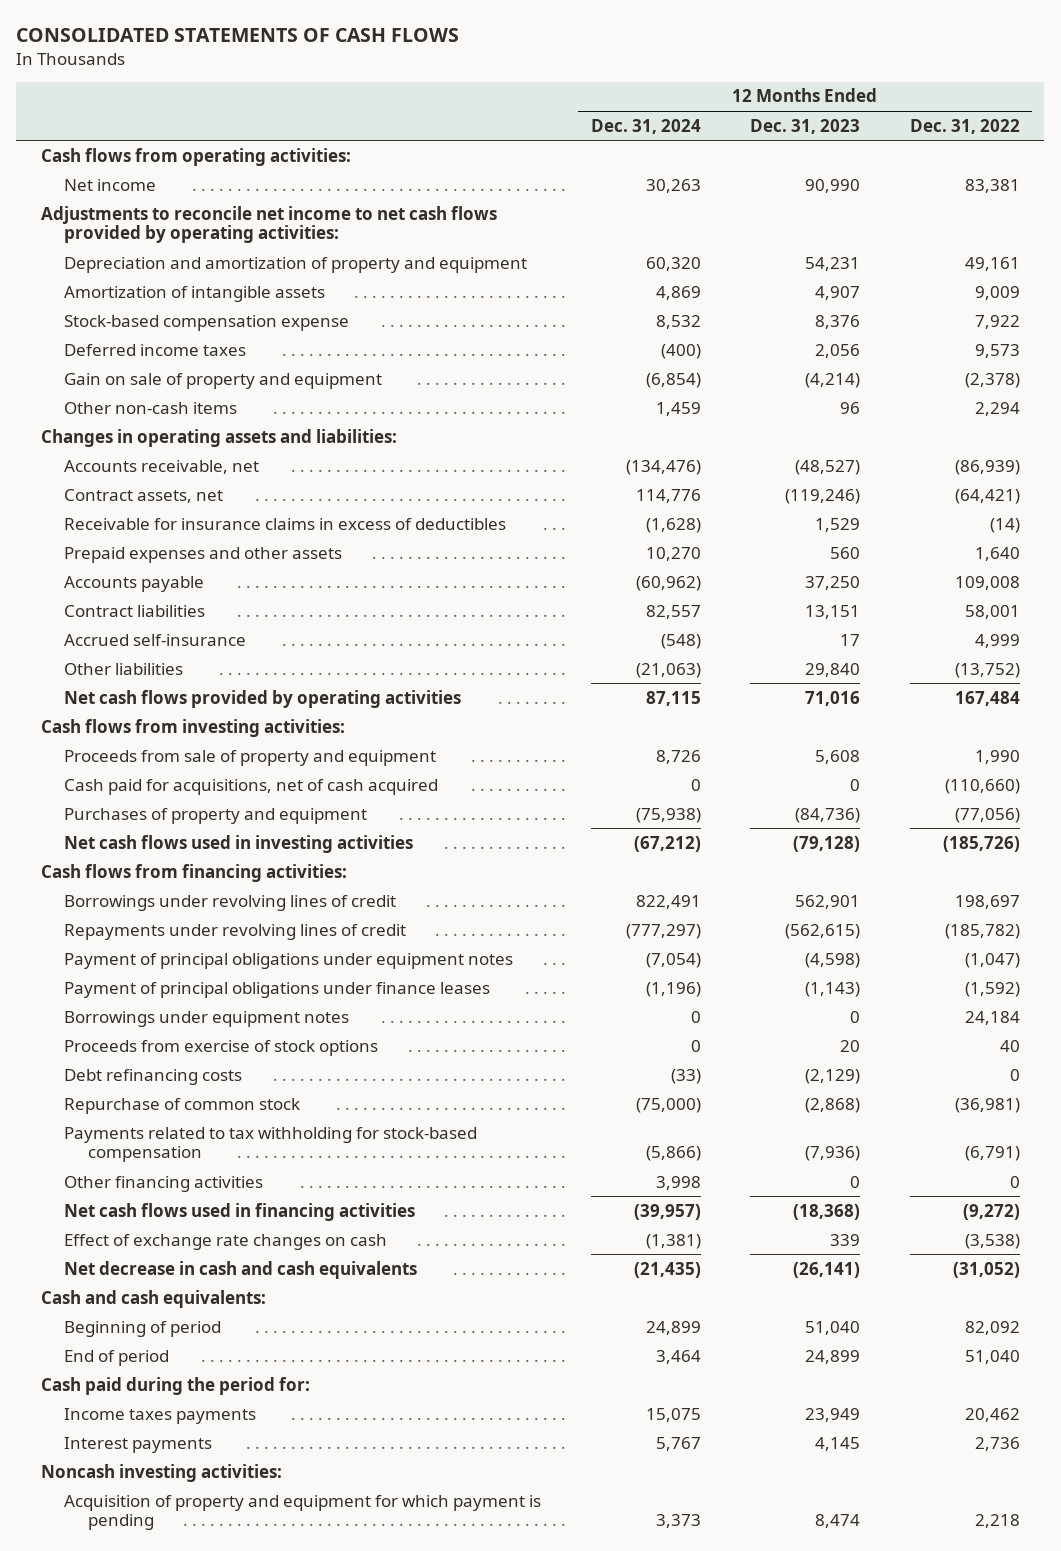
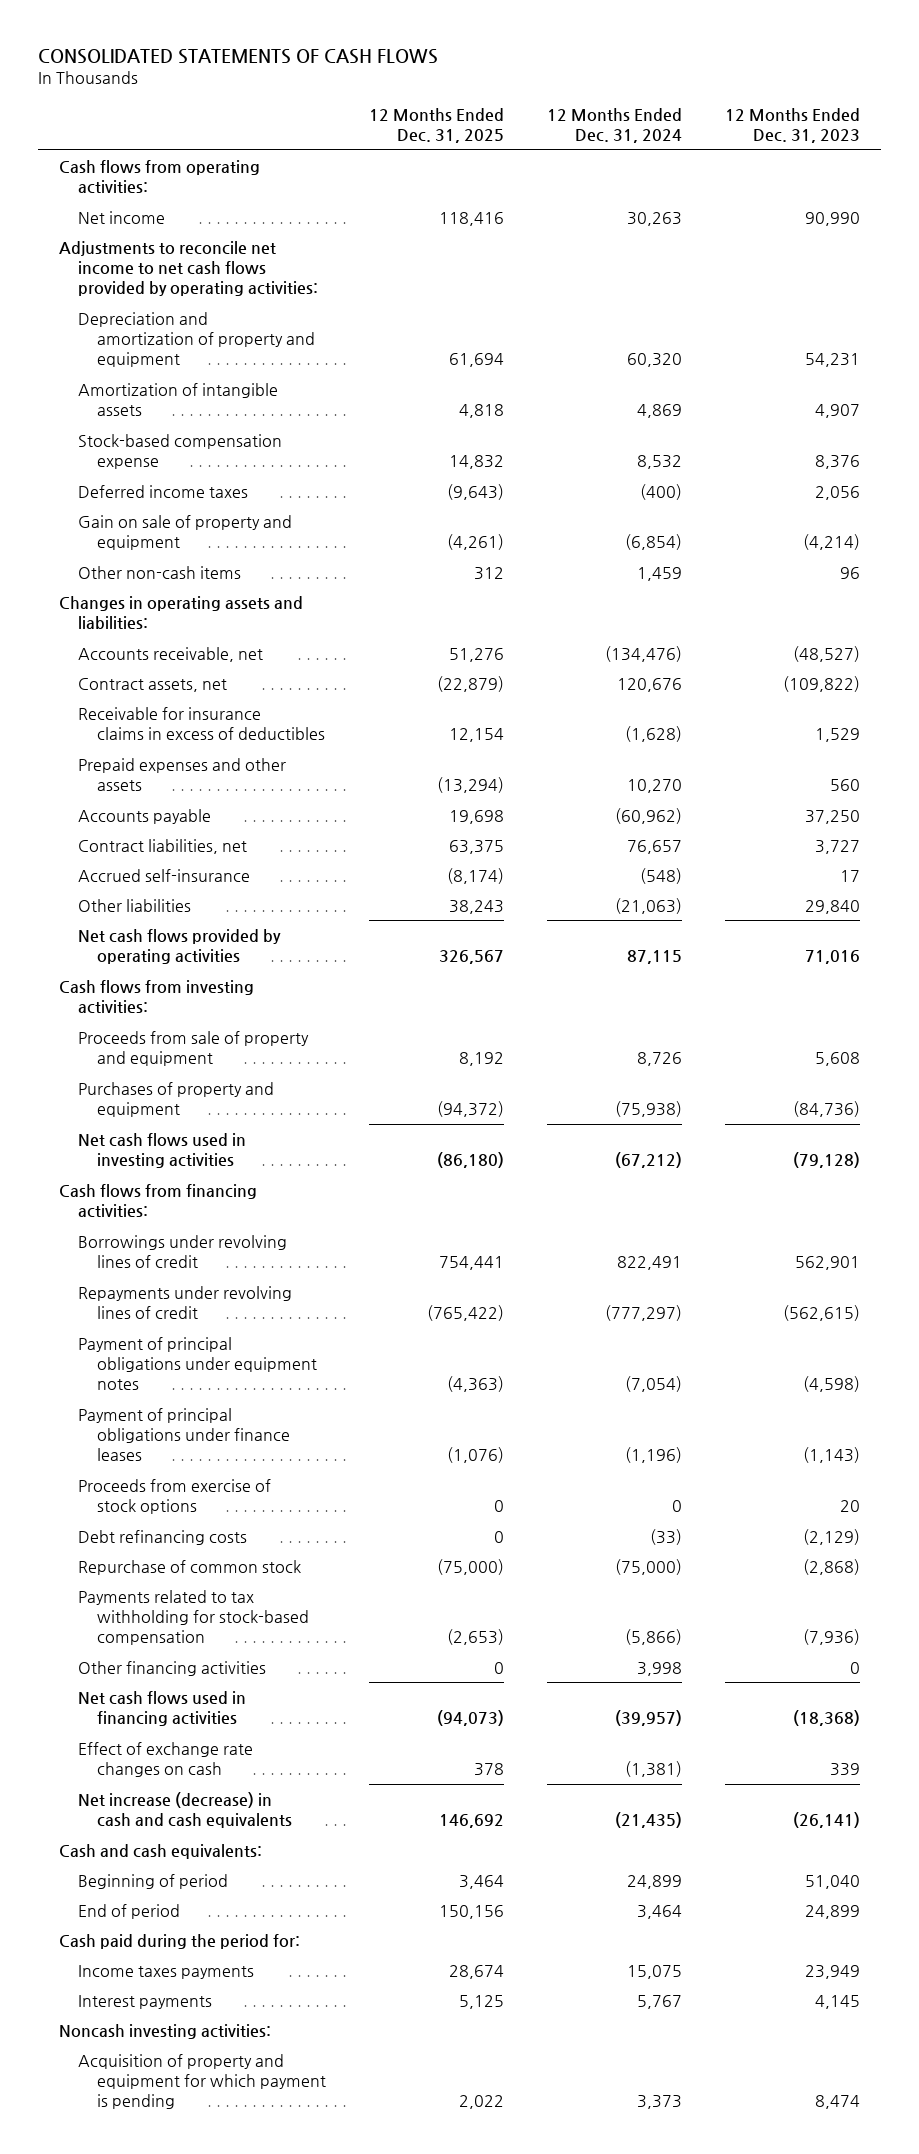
- | 12 Months Ended Dec. 31, 2024 | 12 Months Ended Dec. 31, 2023 | 12 Months Ended Dec. 31, 2022
+ | 12 Months Ended Dec. 31, 2025 | 12 Months Ended Dec. 31, 2024 | 12 Months Ended Dec. 31, 2023
- Contract assets, net | 114,776 | (119,246) | (64,421)
+ Contract assets, net | (22,879) | 120,676 | (109,822)
- Contract liabilities | 82,557 | 13,151 | 58,001
+ Contract liabilities, net | 63,375 | 76,657 | 3,727
- Cash paid for acquisitions, net of cash acquired | 0 | 0 | (110,660)
- Borrowings under equipment notes | 0 | 0 | 24,184
- Net decrease in cash and cash equivalents | (21,435) | (26,141) | (31,052)
+ Net increase (decrease) in cash and cash equivalents | 146,692 | (21,435) | (26,141)

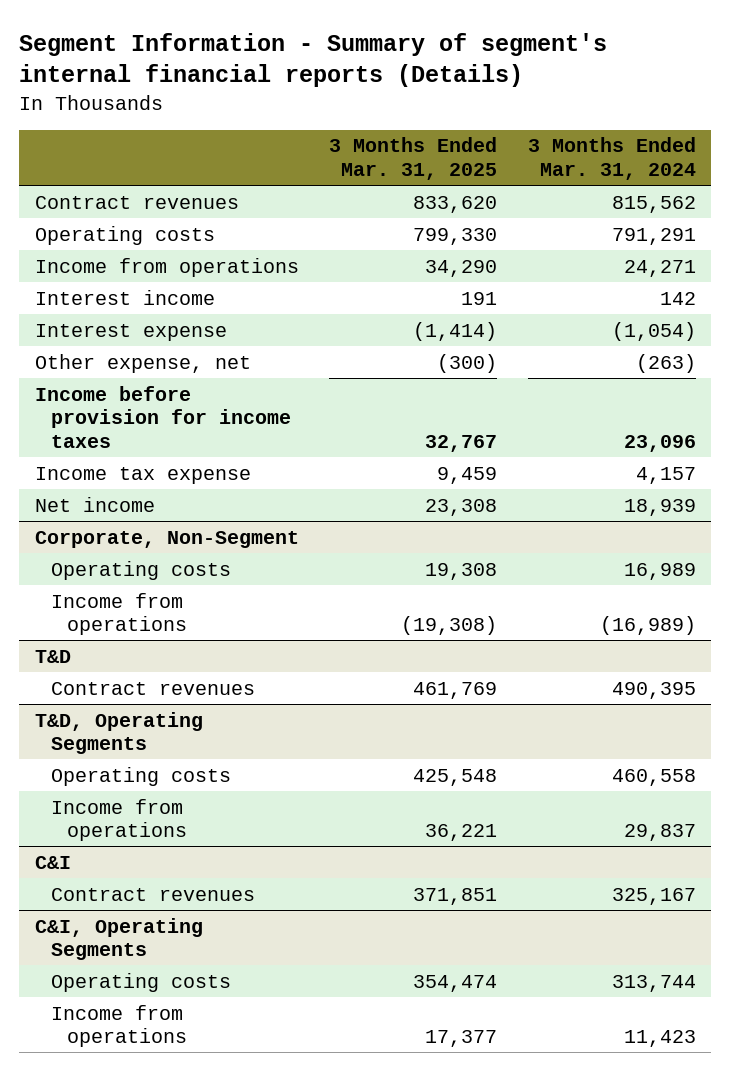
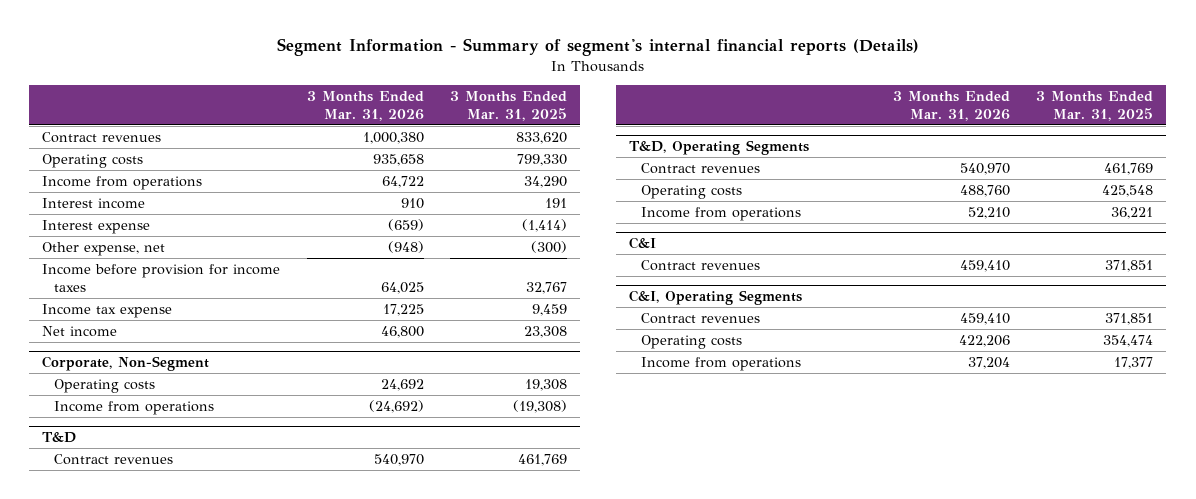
- | 3 Months Ended Mar. 31, 2025 | 3 Months Ended Mar. 31, 2024
+ | 3 Months Ended Mar. 31, 2026 | 3 Months Ended Mar. 31, 2025
@ T&D, Operating Segments
+ Contract revenues | 540,970 | 461,769
@ C&I, Operating Segments
+ Contract revenues | 459,410 | 371,851

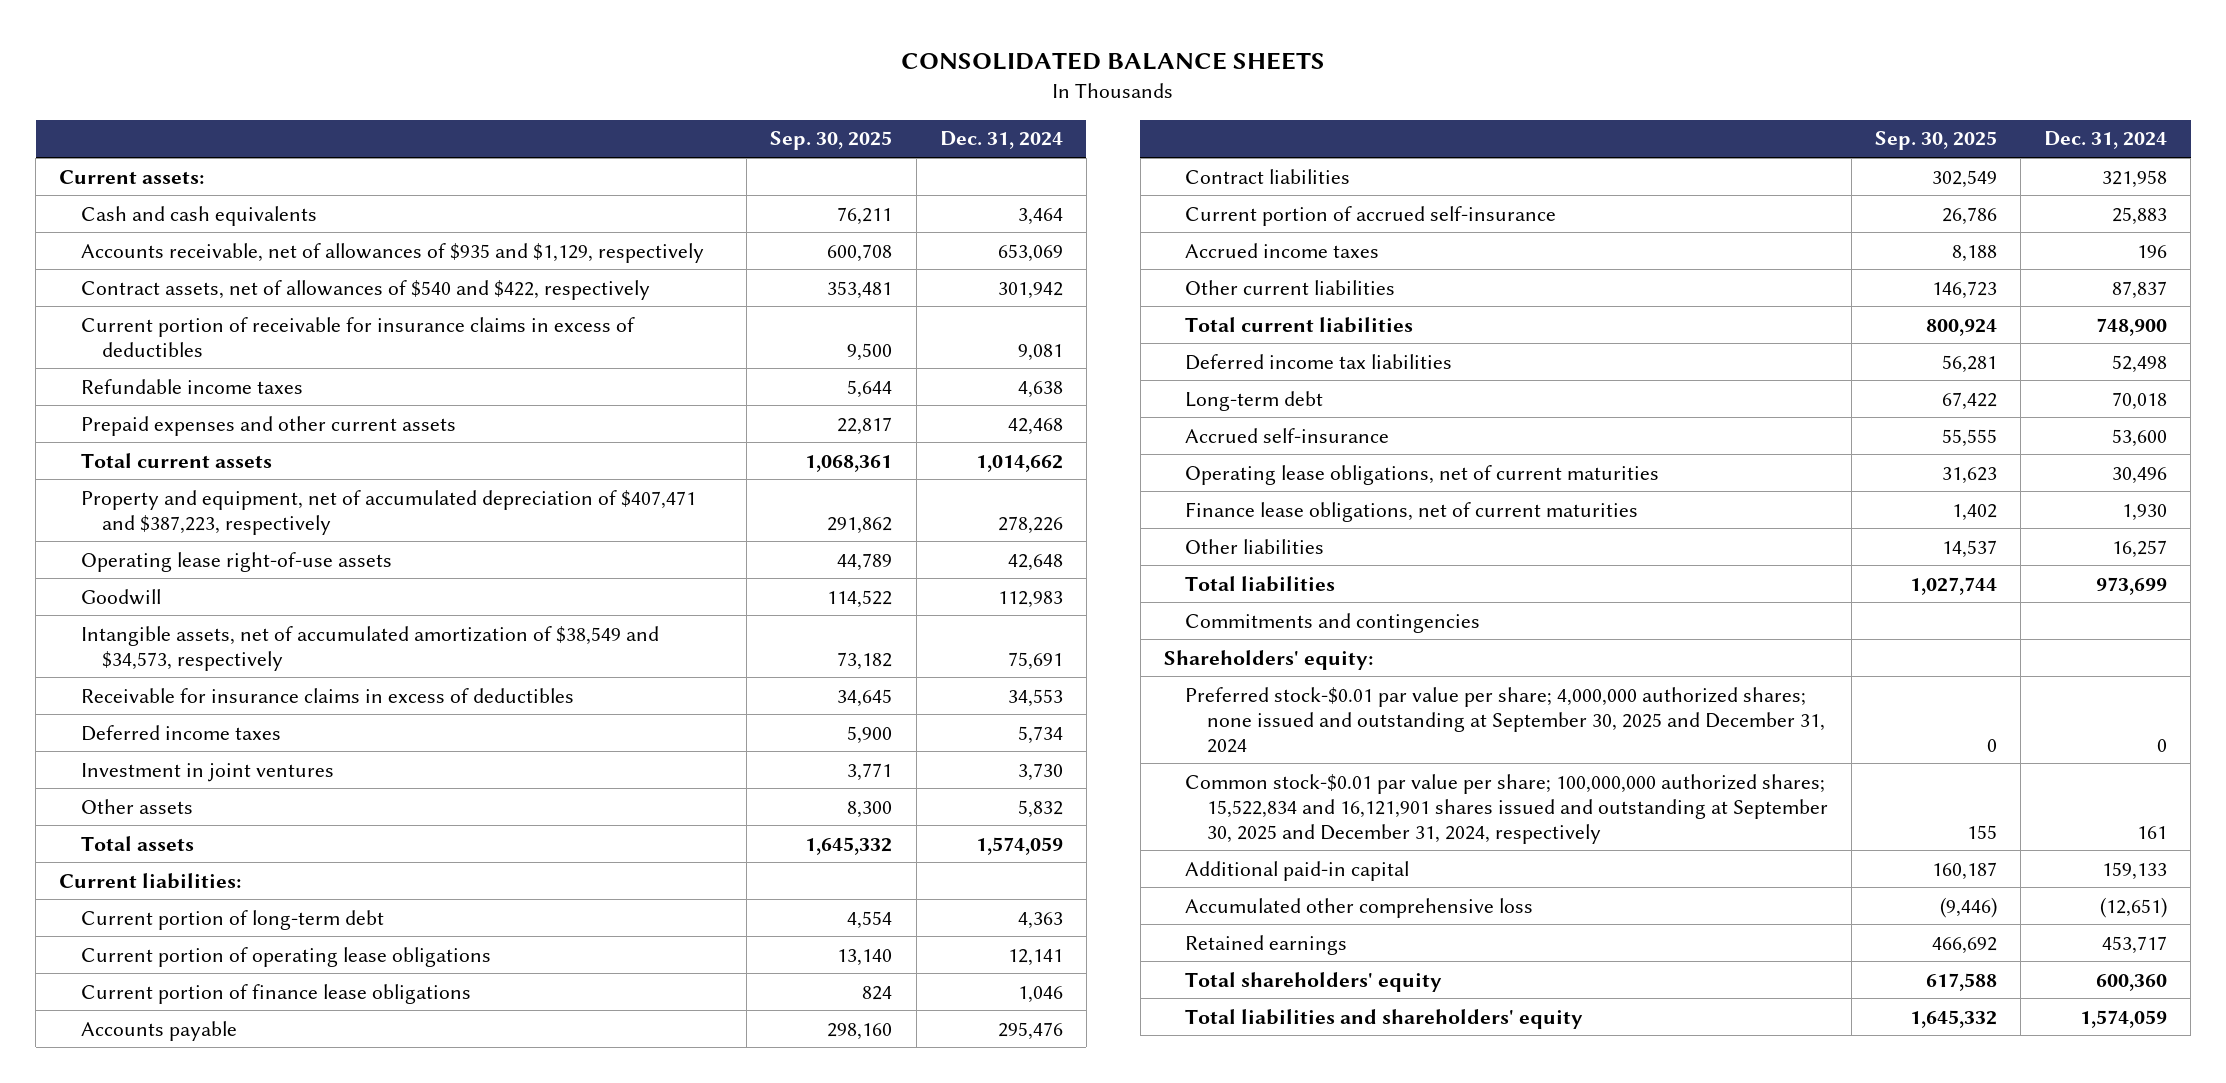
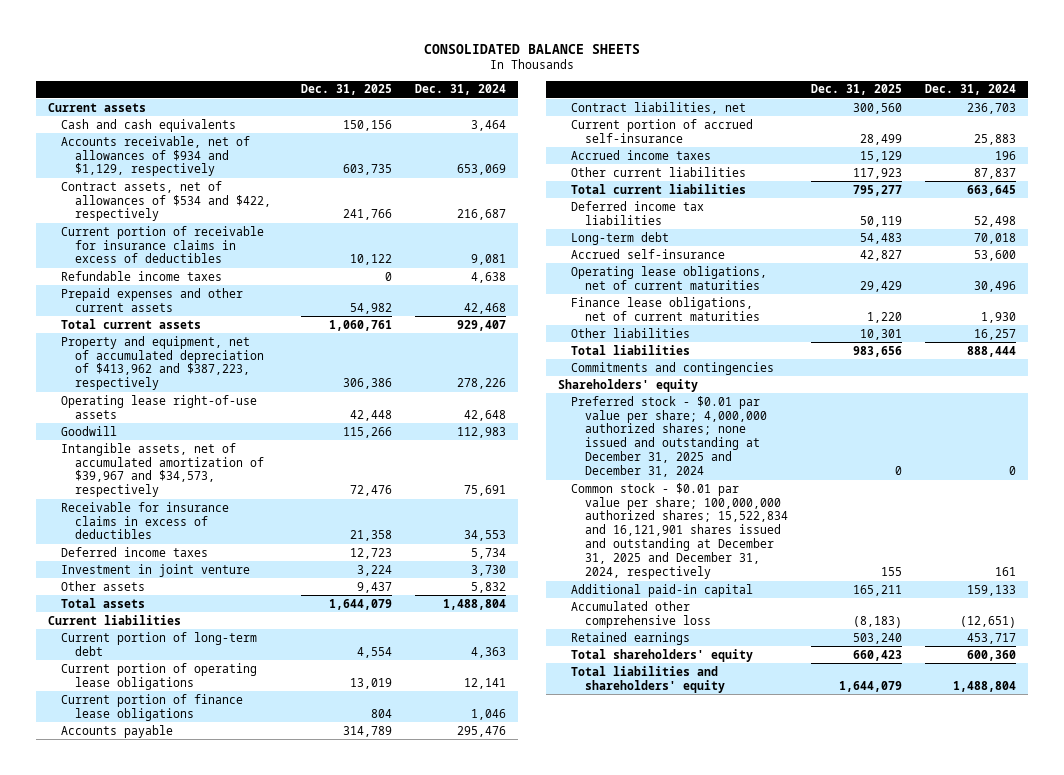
- | Sep. 30, 2025 | Dec. 31, 2024
+ | Dec. 31, 2025 | Dec. 31, 2024
- Current assets:
+ Current assets
- Accounts receivable, net of allowances of $935 and $1,129, respectively | 600,708 | 653,069
- Contract assets, net of allowances of $540 and $422, respectively | 353,481 | 301,942
+ Accounts receivable, net of allowances of $934 and $1,129, respectively | 603,735 | 653,069
+ Contract assets, net of allowances of $534 and $422, respectively | 241,766 | 216,687
- Total current assets | 1,068,361 | 1,014,662
- Property and equipment, net of accumulated depreciation of $407,471 and $387,223, respectively | 291,862 | 278,226
+ Total current assets | 1,060,761 | 929,407
+ Property and equipment, net of accumulated depreciation of $413,962 and $387,223, respectively | 306,386 | 278,226
- Intangible assets, net of accumulated amortization of $38,549 and $34,573, respectively | 73,182 | 75,691
+ Intangible assets, net of accumulated amortization of $39,967 and $34,573, respectively | 72,476 | 75,691
- Investment in joint ventures | 3,771 | 3,730
+ Investment in joint venture | 3,224 | 3,730
- Total assets | 1,645,332 | 1,574,059
- Current liabilities:
+ Total assets | 1,644,079 | 1,488,804
+ Current liabilities
- Contract liabilities | 302,549 | 321,958
+ Contract liabilities, net | 300,560 | 236,703
- Total current liabilities | 800,924 | 748,900
+ Total current liabilities | 795,277 | 663,645
- Total liabilities | 1,027,744 | 973,699
+ Total liabilities | 983,656 | 888,444
- Shareholders' equity:
- Preferred stock-$0.01 par value per share; 4,000,000 authorized shares; none issued and outstanding at September 30, 2025 and December 31, 2024 | 0 | 0
- Common stock-$0.01 par value per share; 100,000,000 authorized shares; 15,522,834 and 16,121,901 shares issued and outstanding at September 30, 2025 and December 31, 2024, respectively | 155 | 161
+ Shareholders' equity
+ Preferred stock - $0.01 par value per share; 4,000,000 authorized shares; none issued and outstanding at December 31, 2025 and December 31, 2024 | 0 | 0
+ Common stock - $0.01 par value per share; 100,000,000 authorized shares; 15,522,834 and 16,121,901 shares issued and outstanding at December 31, 2025 and December 31, 2024, respectively | 155 | 161
- Total liabilities and shareholders' equity | 1,645,332 | 1,574,059
+ Total liabilities and shareholders' equity | 1,644,079 | 1,488,804

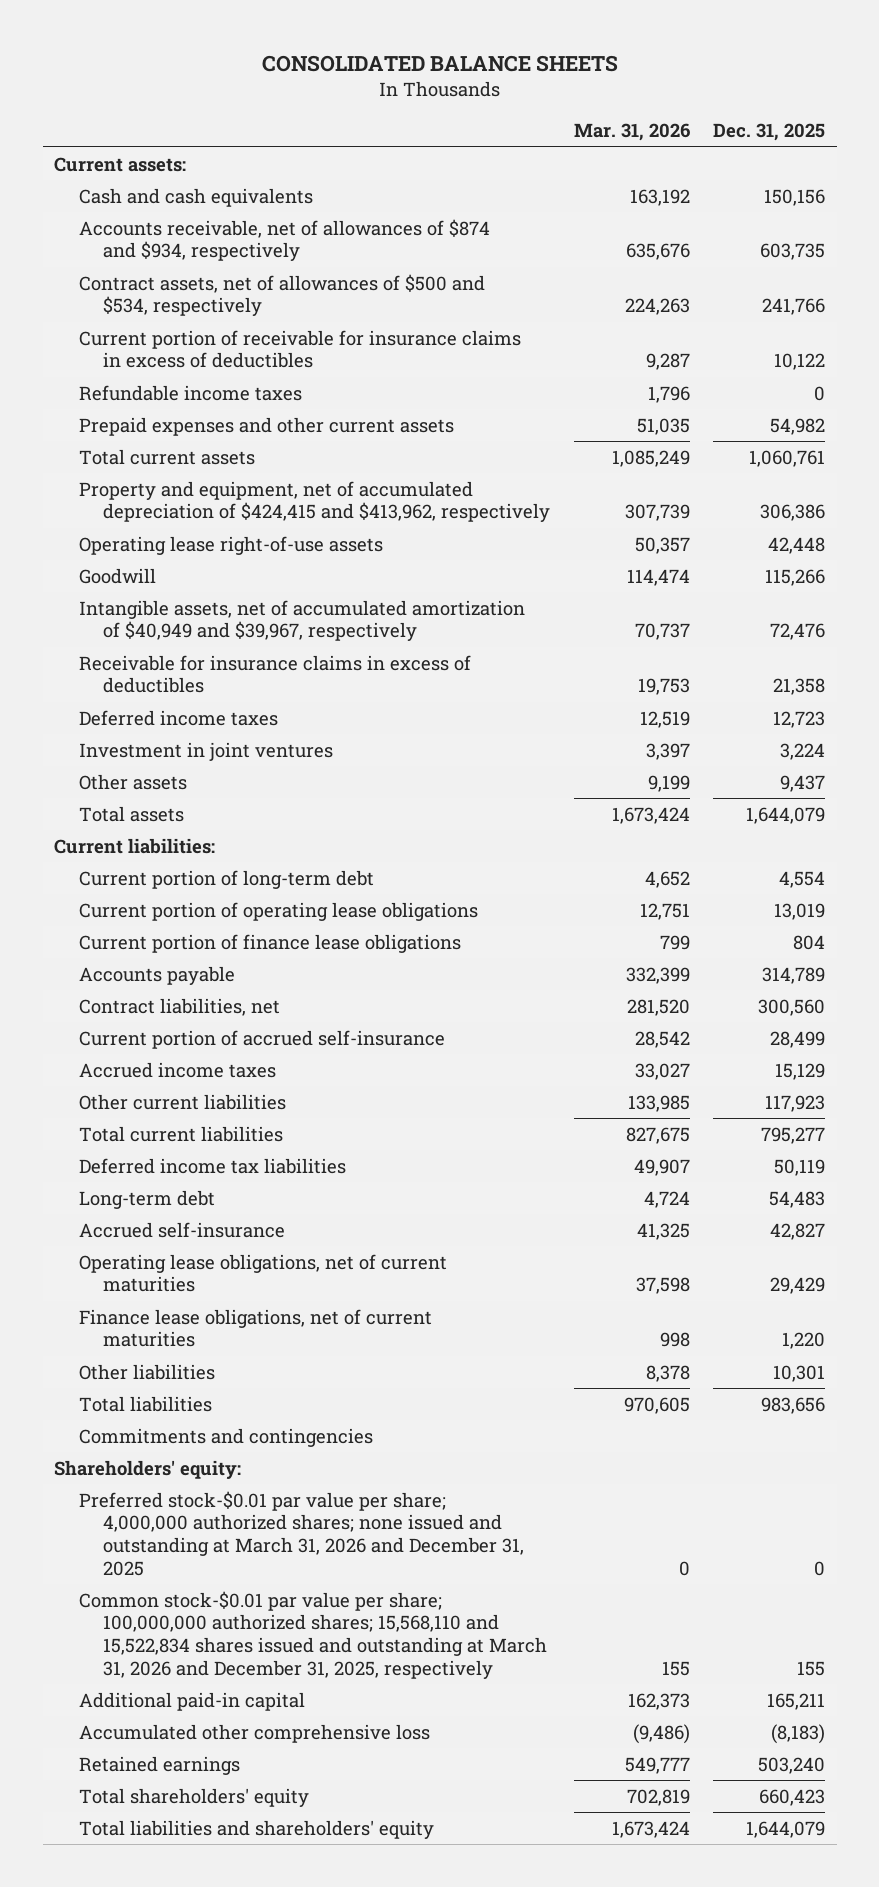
- | Dec. 31, 2025 | Dec. 31, 2024
+ | Mar. 31, 2026 | Dec. 31, 2025
- Current assets
+ Current assets:
- Accounts receivable, net of allowances of $934 and $1,129, respectively | 603,735 | 653,069
- Contract assets, net of allowances of $534 and $422, respectively | 241,766 | 216,687
+ Accounts receivable, net of allowances of $874 and $934, respectively | 635,676 | 603,735
+ Contract assets, net of allowances of $500 and $534, respectively | 224,263 | 241,766
- Property and equipment, net of accumulated depreciation of $413,962 and $387,223, respectively | 306,386 | 278,226
+ Property and equipment, net of accumulated depreciation of $424,415 and $413,962, respectively | 307,739 | 306,386
- Intangible assets, net of accumulated amortization of $39,967 and $34,573, respectively | 72,476 | 75,691
+ Intangible assets, net of accumulated amortization of $40,949 and $39,967, respectively | 70,737 | 72,476
- Investment in joint venture | 3,224 | 3,730
+ Investment in joint ventures | 3,397 | 3,224
- Current liabilities
+ Current liabilities:
- Shareholders' equity
- Preferred stock - $0.01 par value per share; 4,000,000 authorized shares; none issued and outstanding at December 31, 2025 and December 31, 2024 | 0 | 0
- Common stock - $0.01 par value per share; 100,000,000 authorized shares; 15,522,834 and 16,121,901 shares issued and outstanding at December 31, 2025 and December 31, 2024, respectively | 155 | 161
+ Shareholders' equity:
+ Preferred stock-$0.01 par value per share; 4,000,000 authorized shares; none issued and outstanding at March 31, 2026 and December 31, 2025 | 0 | 0
+ Common stock-$0.01 par value per share; 100,000,000 authorized shares; 15,568,110 and 15,522,834 shares issued and outstanding at March 31, 2026 and December 31, 2025, respectively | 155 | 155

